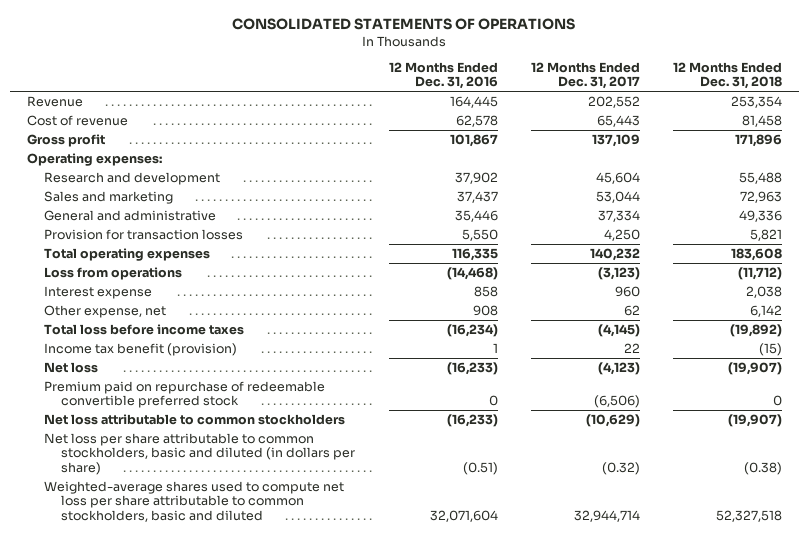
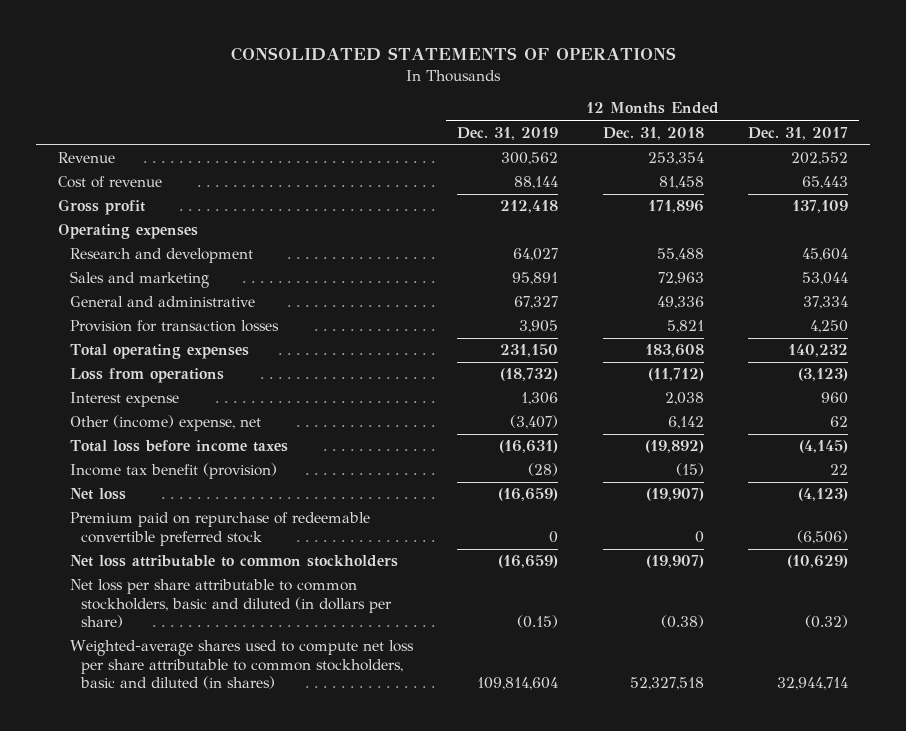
- | 12 Months Ended Dec. 31, 2016 | 12 Months Ended Dec. 31, 2017 | 12 Months Ended Dec. 31, 2018
+ | 12 Months Ended Dec. 31, 2019 | 12 Months Ended Dec. 31, 2018 | 12 Months Ended Dec. 31, 2017
- Operating expenses:
+ Operating expenses
- Other expense, net | 908 | 62 | 6,142
+ Other (income) expense, net | (3,407) | 6,142 | 62
- Weighted-average shares used to compute net loss per share attributable to common stockholders, basic and diluted | 32,071,604 | 32,944,714 | 52,327,518
+ Weighted-average shares used to compute net loss per share attributable to common stockholders, basic and diluted (in shares) | 109,814,604 | 52,327,518 | 32,944,714

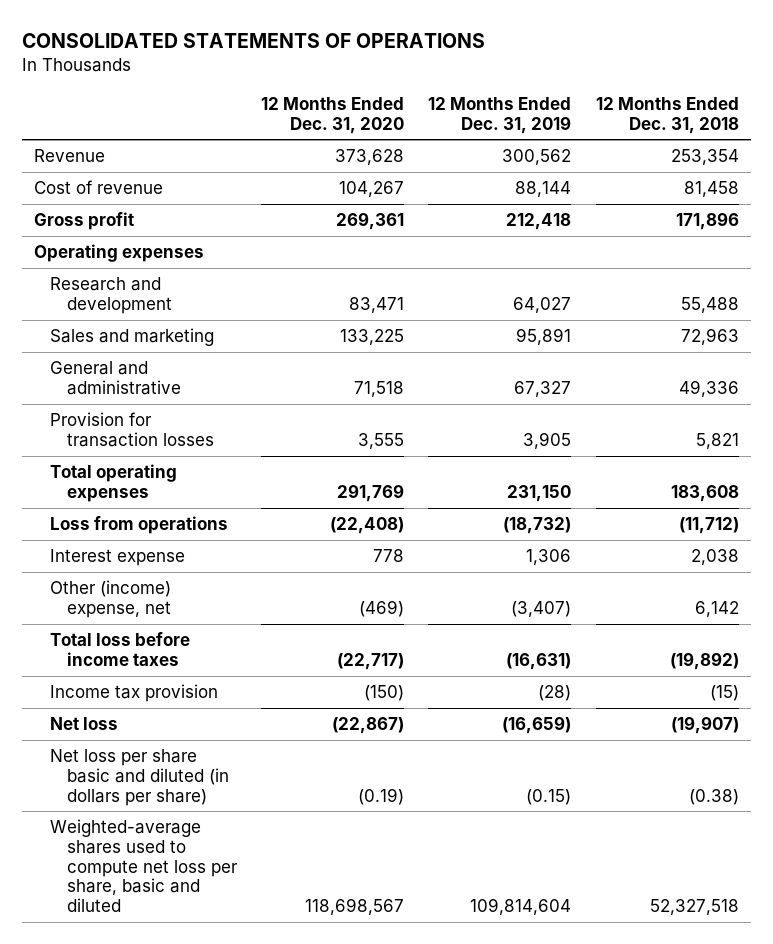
- | 12 Months Ended Dec. 31, 2019 | 12 Months Ended Dec. 31, 2018 | 12 Months Ended Dec. 31, 2017
+ | 12 Months Ended Dec. 31, 2020 | 12 Months Ended Dec. 31, 2019 | 12 Months Ended Dec. 31, 2018
- Income tax benefit (provision) | (28) | (15) | 22
+ Income tax provision | (150) | (28) | (15)
- Premium paid on repurchase of redeemable convertible preferred stock | 0 | 0 | (6,506)
- Net loss attributable to common stockholders | (16,659) | (19,907) | (10,629)
- Net loss per share attributable to common stockholders, basic and diluted (in dollars per share) | (0.15) | (0.38) | (0.32)
- Weighted-average shares used to compute net loss per share attributable to common stockholders, basic and diluted (in shares) | 109,814,604 | 52,327,518 | 32,944,714
+ Net loss per share basic and diluted (in dollars per share) | (0.19) | (0.15) | (0.38)
+ Weighted-average shares used to compute net loss per share, basic and diluted | 118,698,567 | 109,814,604 | 52,327,518

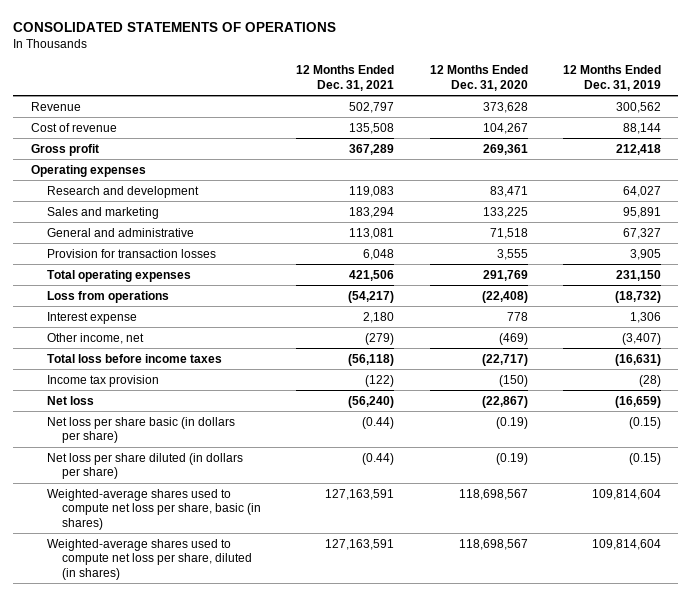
- | 12 Months Ended Dec. 31, 2020 | 12 Months Ended Dec. 31, 2019 | 12 Months Ended Dec. 31, 2018
+ | 12 Months Ended Dec. 31, 2021 | 12 Months Ended Dec. 31, 2020 | 12 Months Ended Dec. 31, 2019
- Other (income) expense, net | (469) | (3,407) | 6,142
+ Other income, net | (279) | (469) | (3,407)
- Net loss per share basic and diluted (in dollars per share) | (0.19) | (0.15) | (0.38)
- Weighted-average shares used to compute net loss per share, basic and diluted | 118,698,567 | 109,814,604 | 52,327,518
+ Net loss per share basic (in dollars per share) | (0.44) | (0.19) | (0.15)
+ Net loss per share diluted (in dollars per share) | (0.44) | (0.19) | (0.15)
+ Weighted-average shares used to compute net loss per share, basic (in shares) | 127,163,591 | 118,698,567 | 109,814,604
+ Weighted-average shares used to compute net loss per share, diluted (in shares) | 127,163,591 | 118,698,567 | 109,814,604

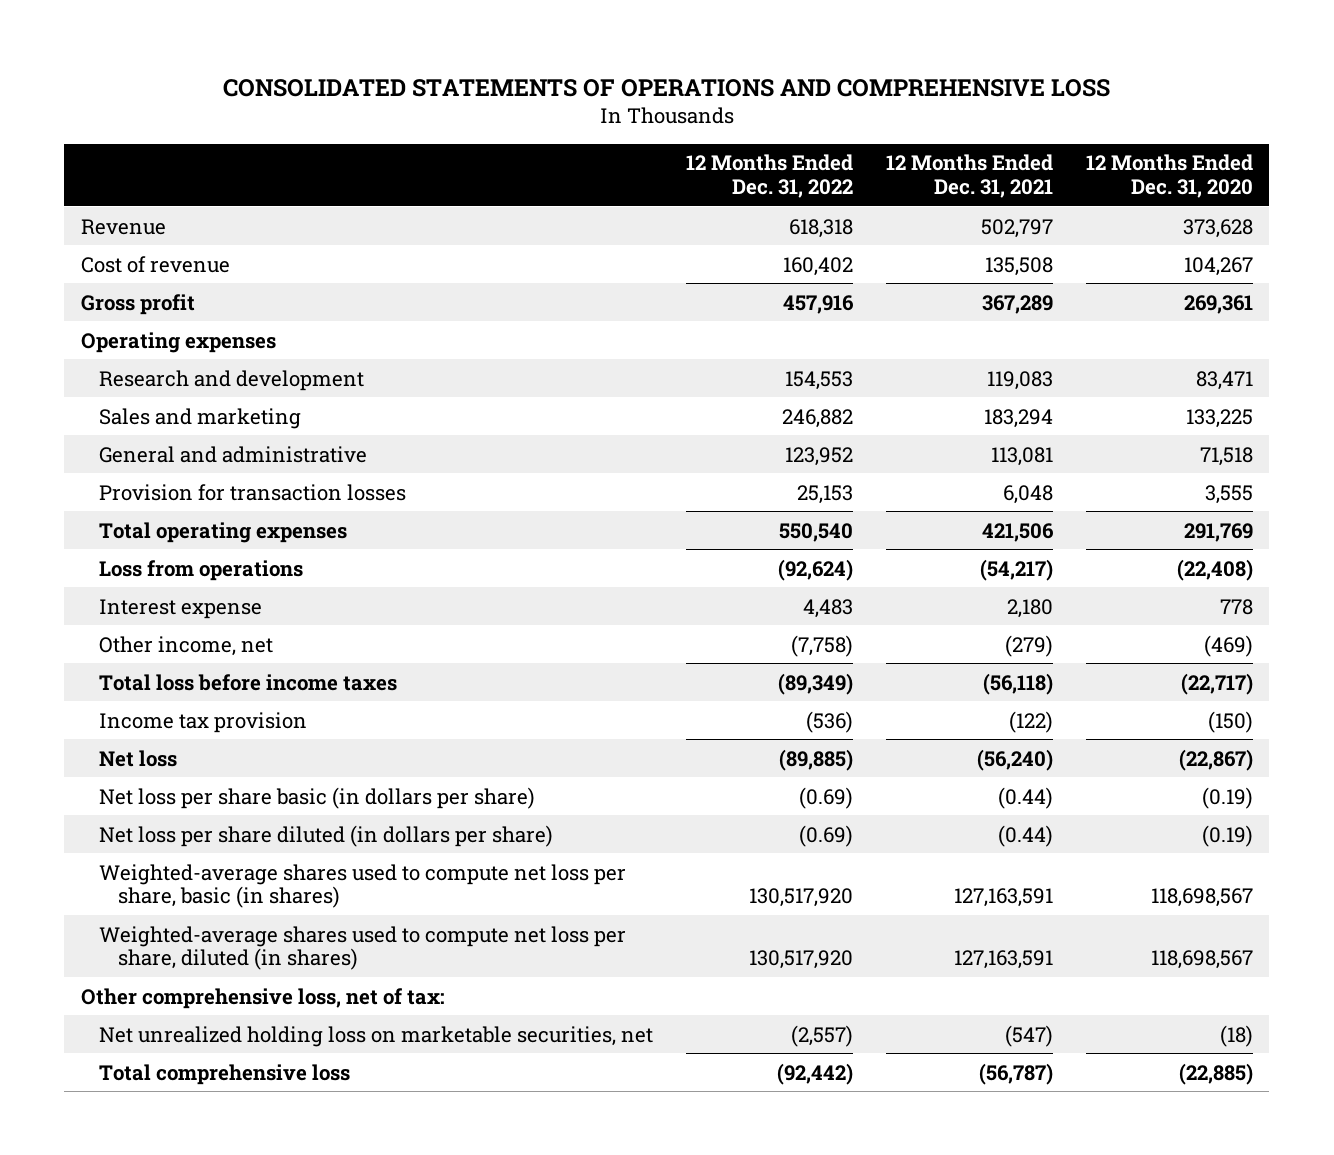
- CONSOLIDATED STATEMENTS OF OPERATIONS
+ CONSOLIDATED STATEMENTS OF OPERATIONS AND COMPREHENSIVE LOSS
- | 12 Months Ended Dec. 31, 2021 | 12 Months Ended Dec. 31, 2020 | 12 Months Ended Dec. 31, 2019
+ | 12 Months Ended Dec. 31, 2022 | 12 Months Ended Dec. 31, 2021 | 12 Months Ended Dec. 31, 2020
+ Other comprehensive loss, net of tax:
+ Net unrealized holding loss on marketable securities, net | (2,557) | (547) | (18)
+ Total comprehensive loss | (92,442) | (56,787) | (22,885)

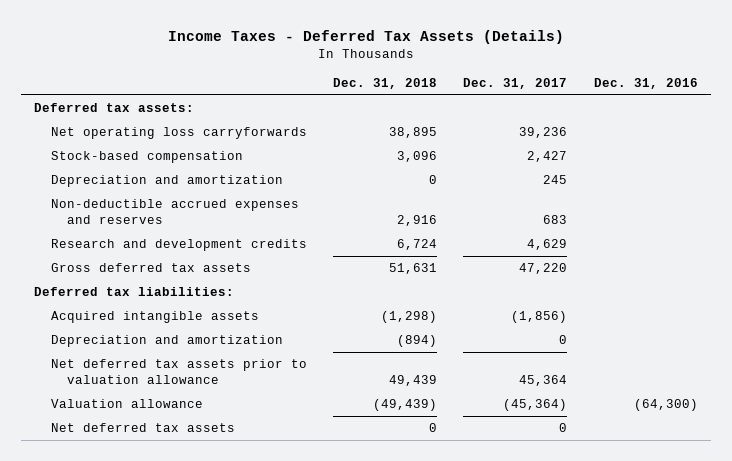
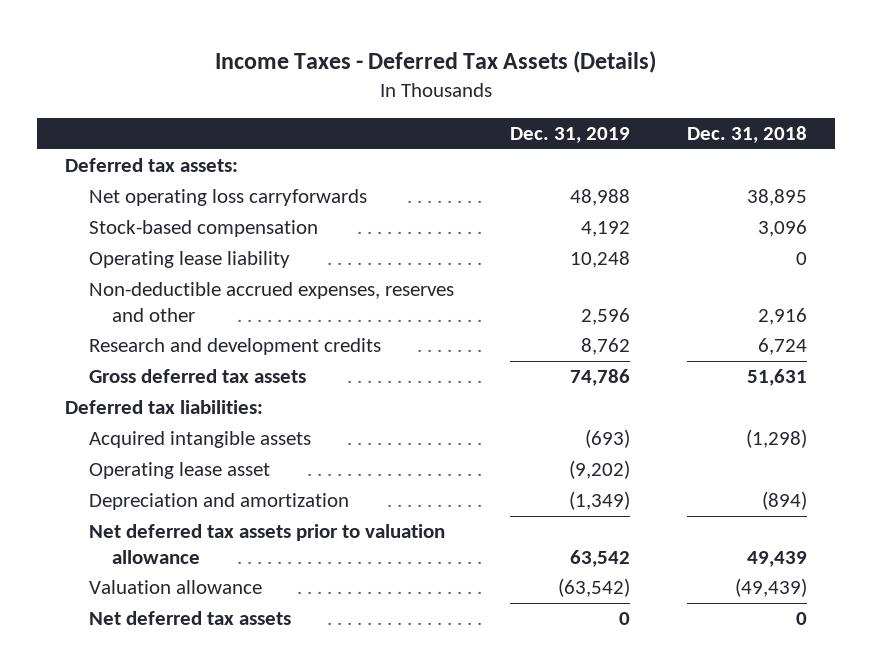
- | Dec. 31, 2018 | Dec. 31, 2017 | Dec. 31, 2016
+ | Dec. 31, 2019 | Dec. 31, 2018
- Depreciation and amortization | 0 | 245 |
- Non-deductible accrued expenses and reserves | 2,916 | 683 |
+ Operating lease liability | 10,248 | 0
+ Non-deductible accrued expenses, reserves and other | 2,596 | 2,916
+ Operating lease asset | (9,202) |

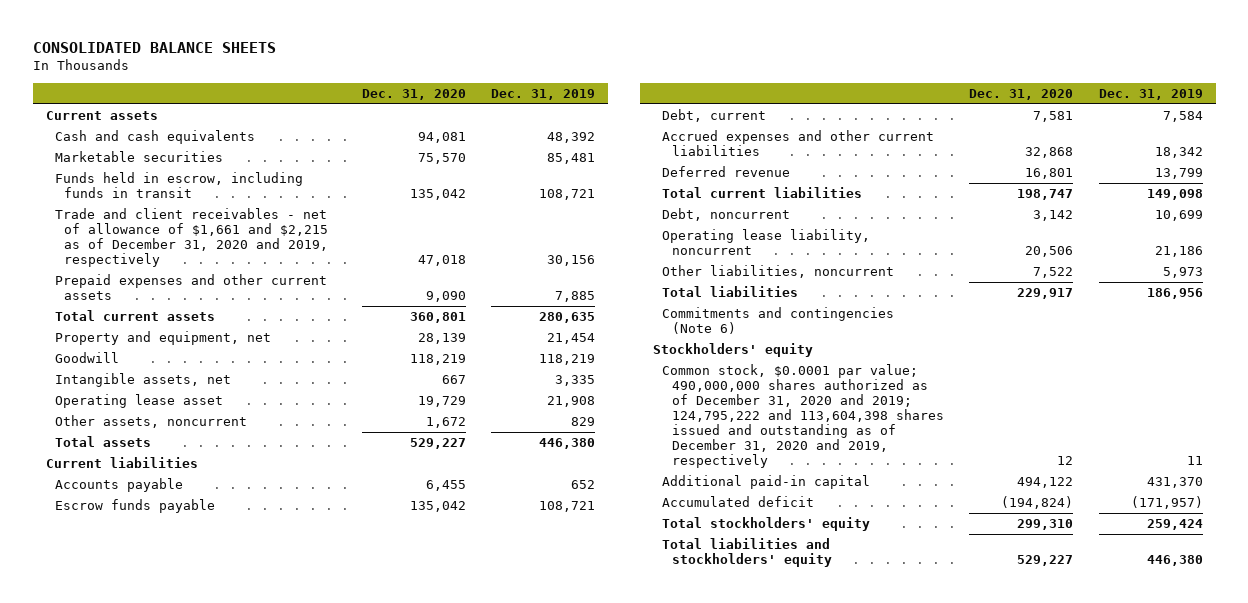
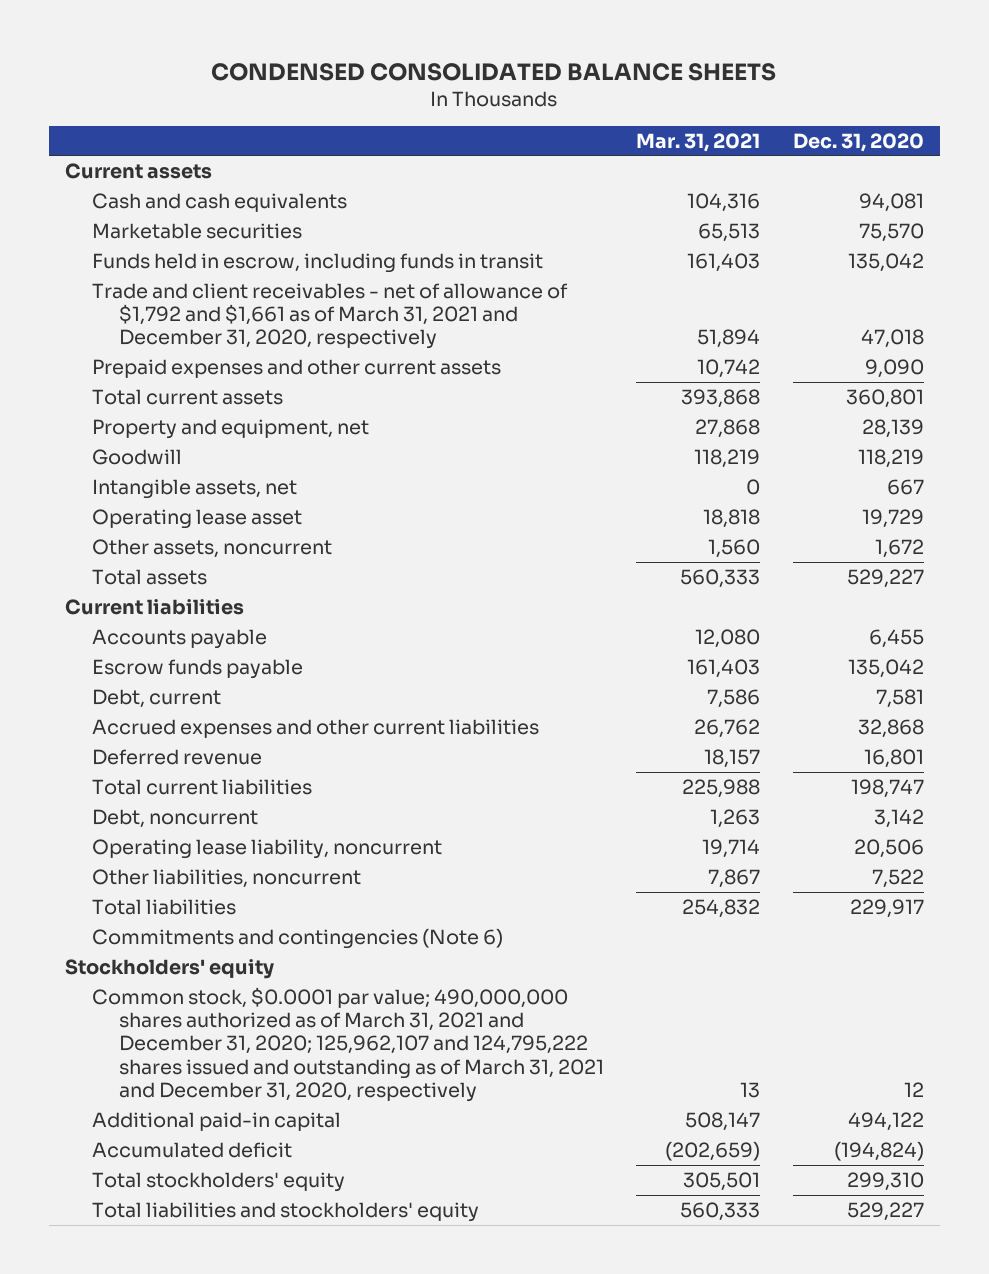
- CONSOLIDATED BALANCE SHEETS
+ CONDENSED CONSOLIDATED BALANCE SHEETS
- | Dec. 31, 2020 | Dec. 31, 2019
+ | Mar. 31, 2021 | Dec. 31, 2020
- Trade and client receivables - net of allowance of $1,661 and $2,215 as of December 31, 2020 and 2019, respectively | 47,018 | 30,156
+ Trade and client receivables - net of allowance of $1,792 and $1,661 as of March 31, 2021 and December 31, 2020, respectively | 51,894 | 47,018
- Common stock, $0.0001 par value; 490,000,000 shares authorized as of December 31, 2020 and 2019; 124,795,222 and 113,604,398 shares issued and outstanding as of December 31, 2020 and 2019, respectively | 12 | 11
+ Common stock, $0.0001 par value; 490,000,000 shares authorized as of March 31, 2021 and December 31, 2020; 125,962,107 and 124,795,222 shares issued and outstanding as of March 31, 2021 and December 31, 2020, respectively | 13 | 12

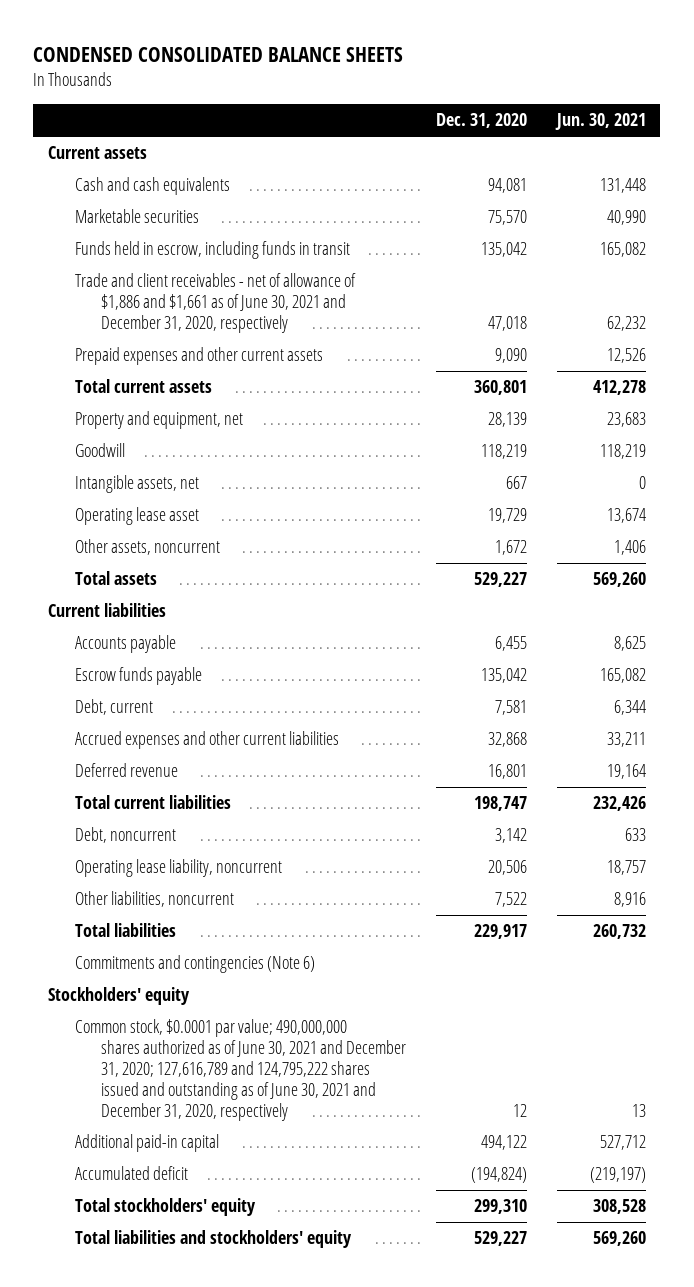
- | Mar. 31, 2021 | Dec. 31, 2020
+ | Dec. 31, 2020 | Jun. 30, 2021
- Trade and client receivables - net of allowance of $1,792 and $1,661 as of March 31, 2021 and December 31, 2020, respectively | 51,894 | 47,018
+ Trade and client receivables - net of allowance of $1,886 and $1,661 as of June 30, 2021 and December 31, 2020, respectively | 47,018 | 62,232
- Common stock, $0.0001 par value; 490,000,000 shares authorized as of March 31, 2021 and December 31, 2020; 125,962,107 and 124,795,222 shares issued and outstanding as of March 31, 2021 and December 31, 2020, respectively | 13 | 12
+ Common stock, $0.0001 par value; 490,000,000 shares authorized as of June 30, 2021 and December 31, 2020; 127,616,789 and 124,795,222 shares issued and outstanding as of June 30, 2021 and December 31, 2020, respectively | 12 | 13

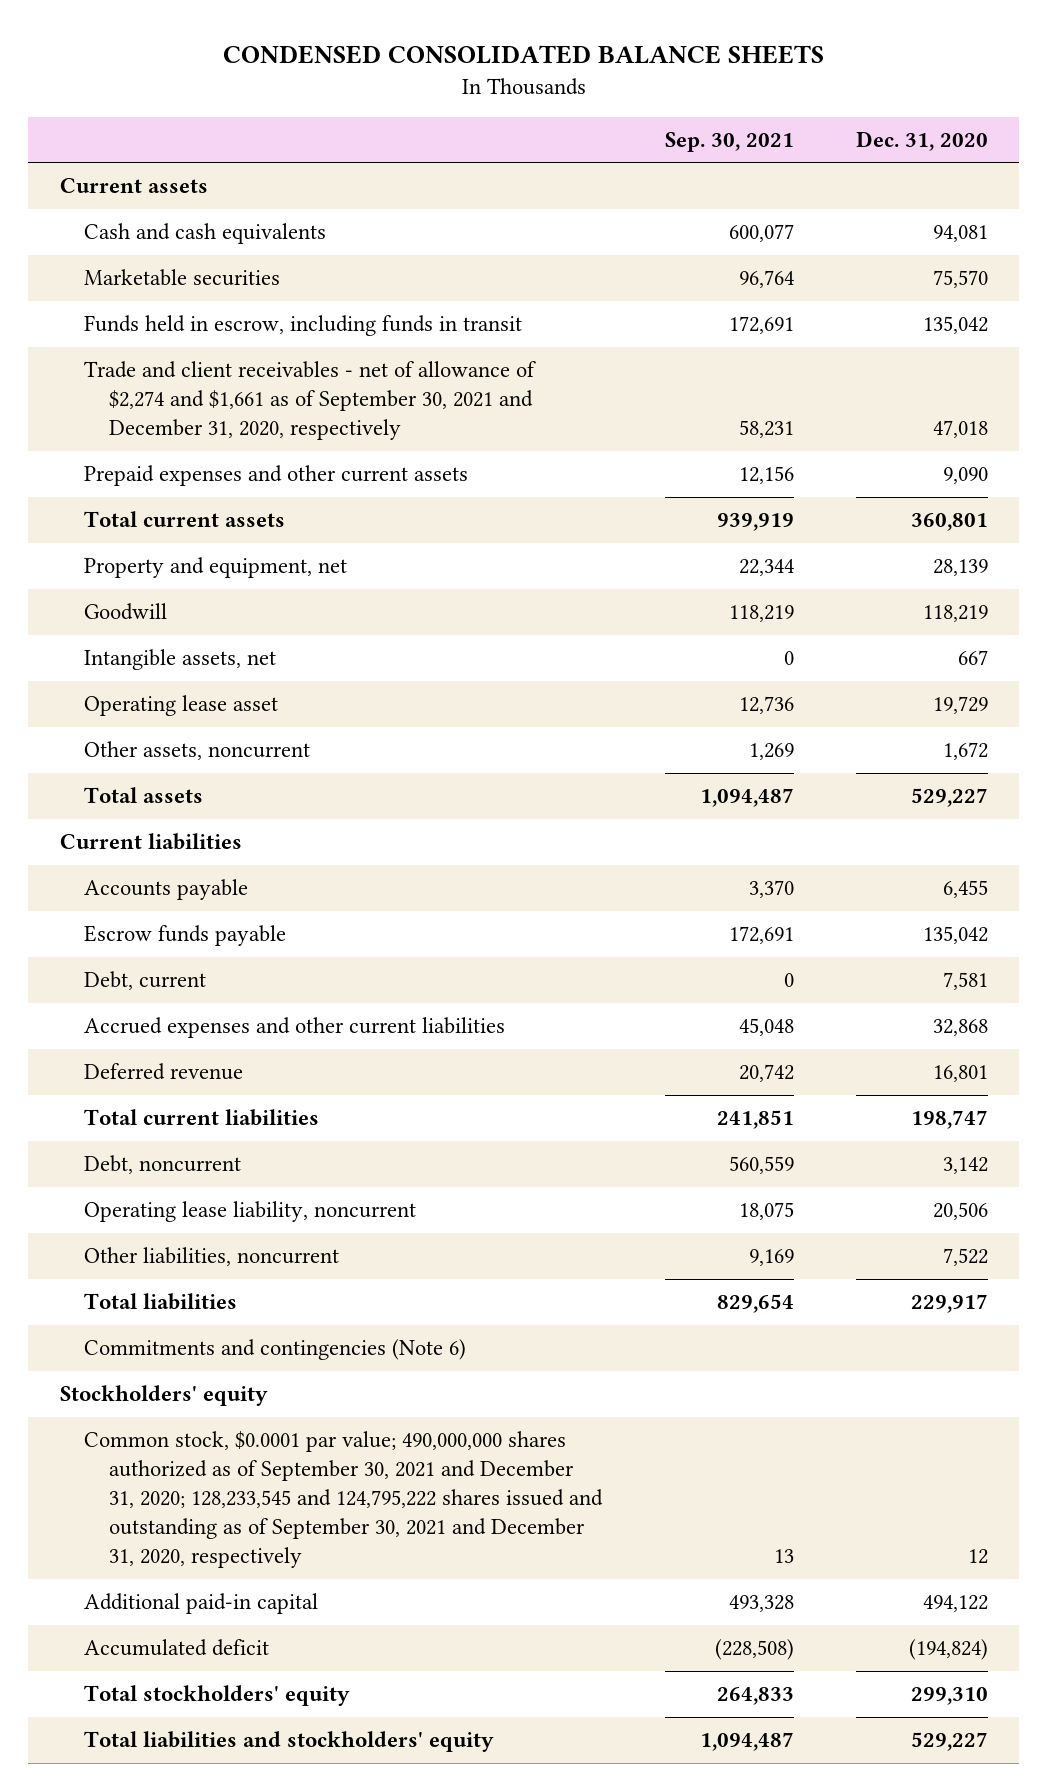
- | Dec. 31, 2020 | Jun. 30, 2021
+ | Sep. 30, 2021 | Dec. 31, 2020
- Trade and client receivables - net of allowance of $1,886 and $1,661 as of June 30, 2021 and December 31, 2020, respectively | 47,018 | 62,232
+ Trade and client receivables - net of allowance of $2,274 and $1,661 as of September 30, 2021 and December 31, 2020, respectively | 58,231 | 47,018
- Common stock, $0.0001 par value; 490,000,000 shares authorized as of June 30, 2021 and December 31, 2020; 127,616,789 and 124,795,222 shares issued and outstanding as of June 30, 2021 and December 31, 2020, respectively | 12 | 13
+ Common stock, $0.0001 par value; 490,000,000 shares authorized as of September 30, 2021 and December 31, 2020; 128,233,545 and 124,795,222 shares issued and outstanding as of September 30, 2021 and December 31, 2020, respectively | 13 | 12

